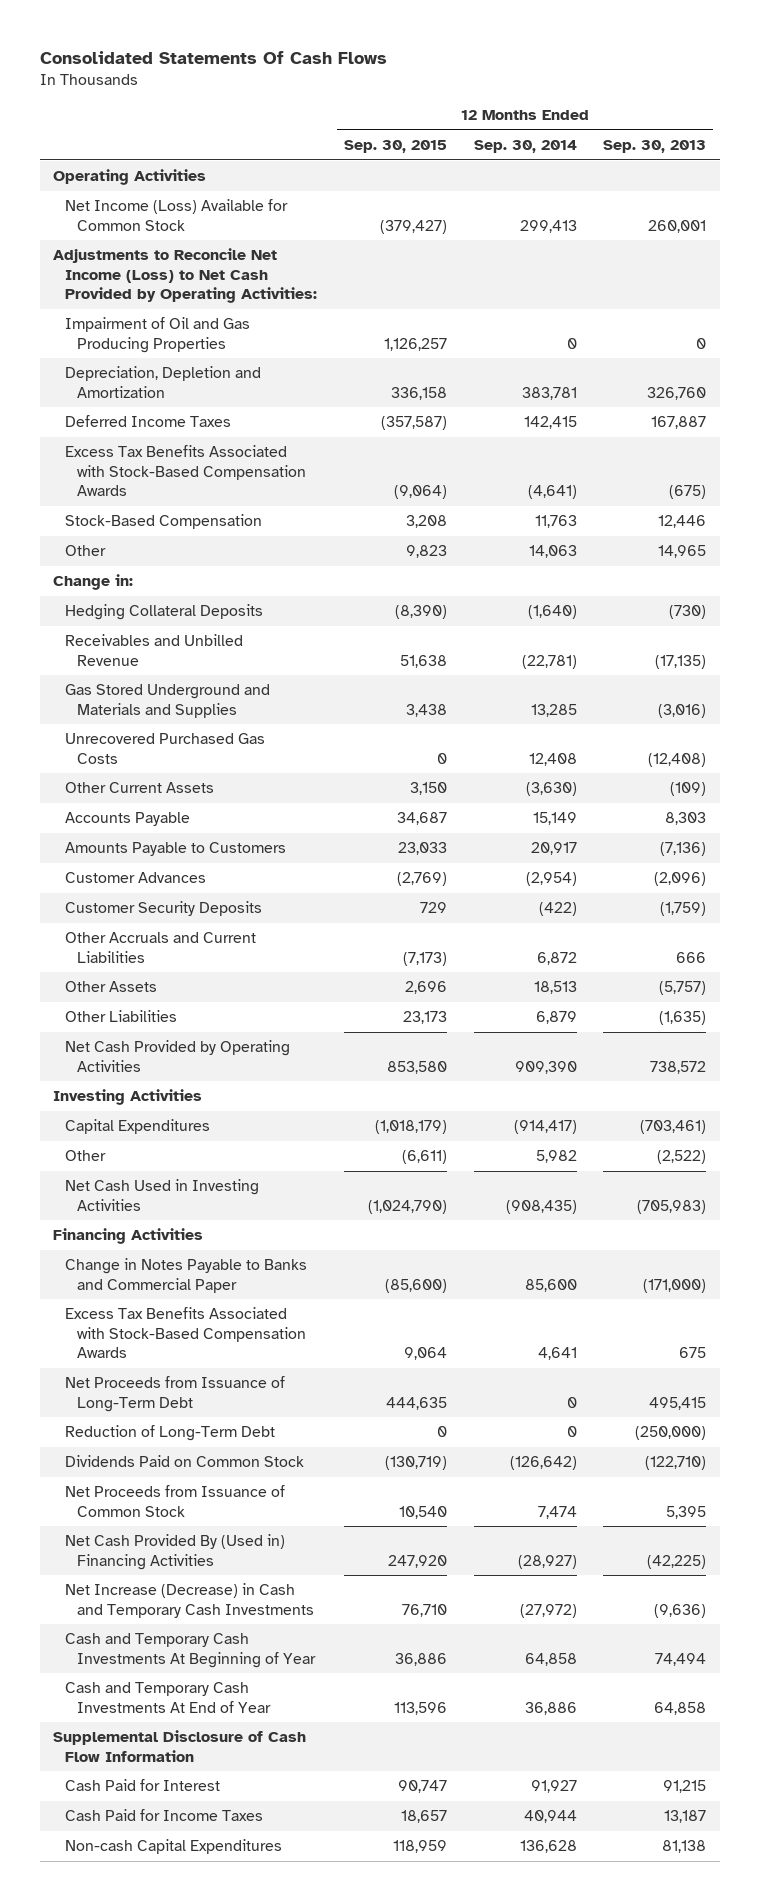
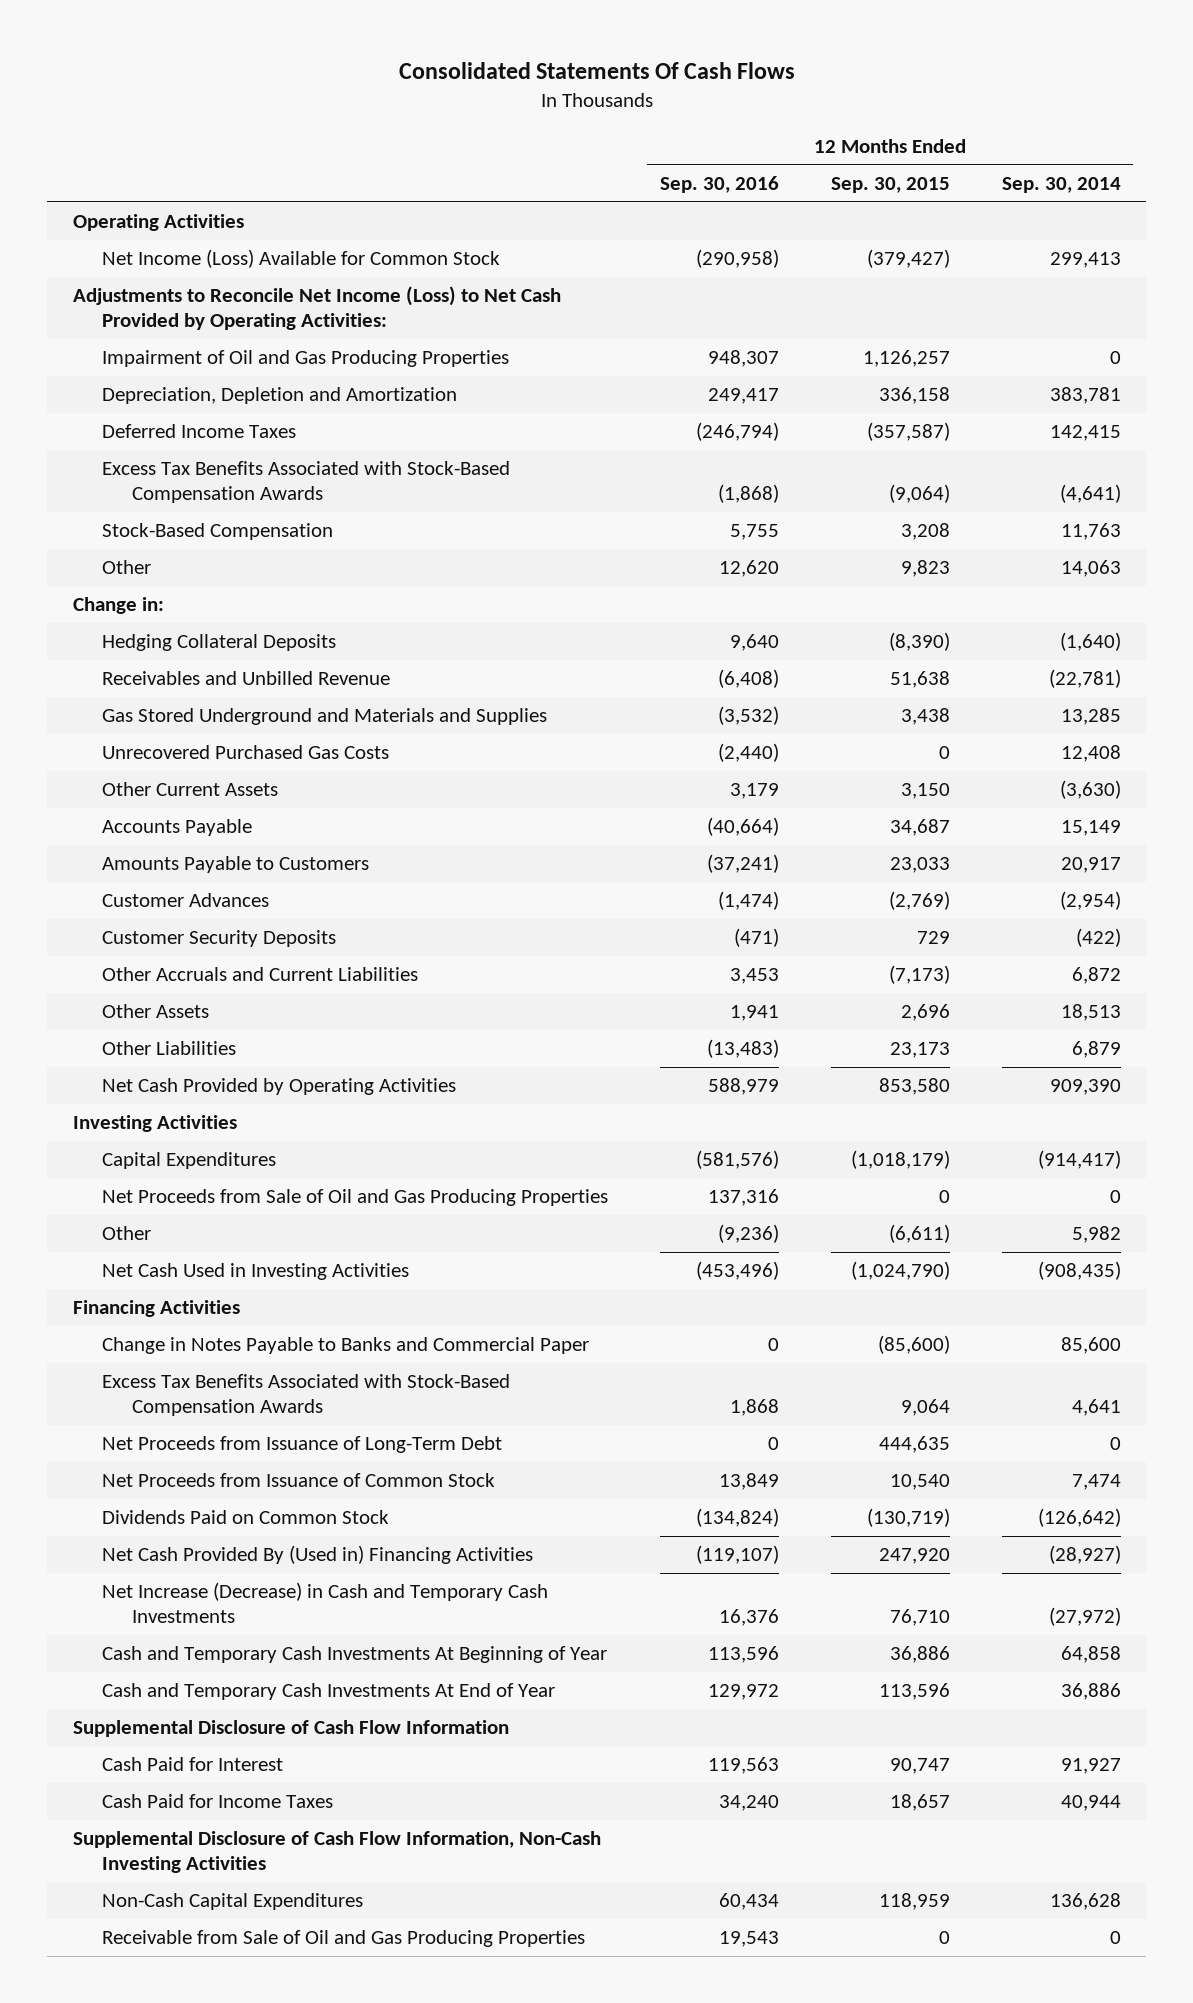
- | 12 Months Ended Sep. 30, 2015 | 12 Months Ended Sep. 30, 2014 | 12 Months Ended Sep. 30, 2013
+ | 12 Months Ended Sep. 30, 2016 | 12 Months Ended Sep. 30, 2015 | 12 Months Ended Sep. 30, 2014
+ Net Proceeds from Sale of Oil and Gas Producing Properties | 137,316 | 0 | 0
- Reduction of Long-Term Debt | 0 | 0 | (250,000)
moved down: Dividends Paid on Common Stock | (134,824) | (130,719) | (126,642)
- Non-cash Capital Expenditures | 118,959 | 136,628 | 81,138
+ Supplemental Disclosure of Cash Flow Information, Non-Cash Investing Activities
+ Non-Cash Capital Expenditures | 60,434 | 118,959 | 136,628
+ Receivable from Sale of Oil and Gas Producing Properties | 19,543 | 0 | 0

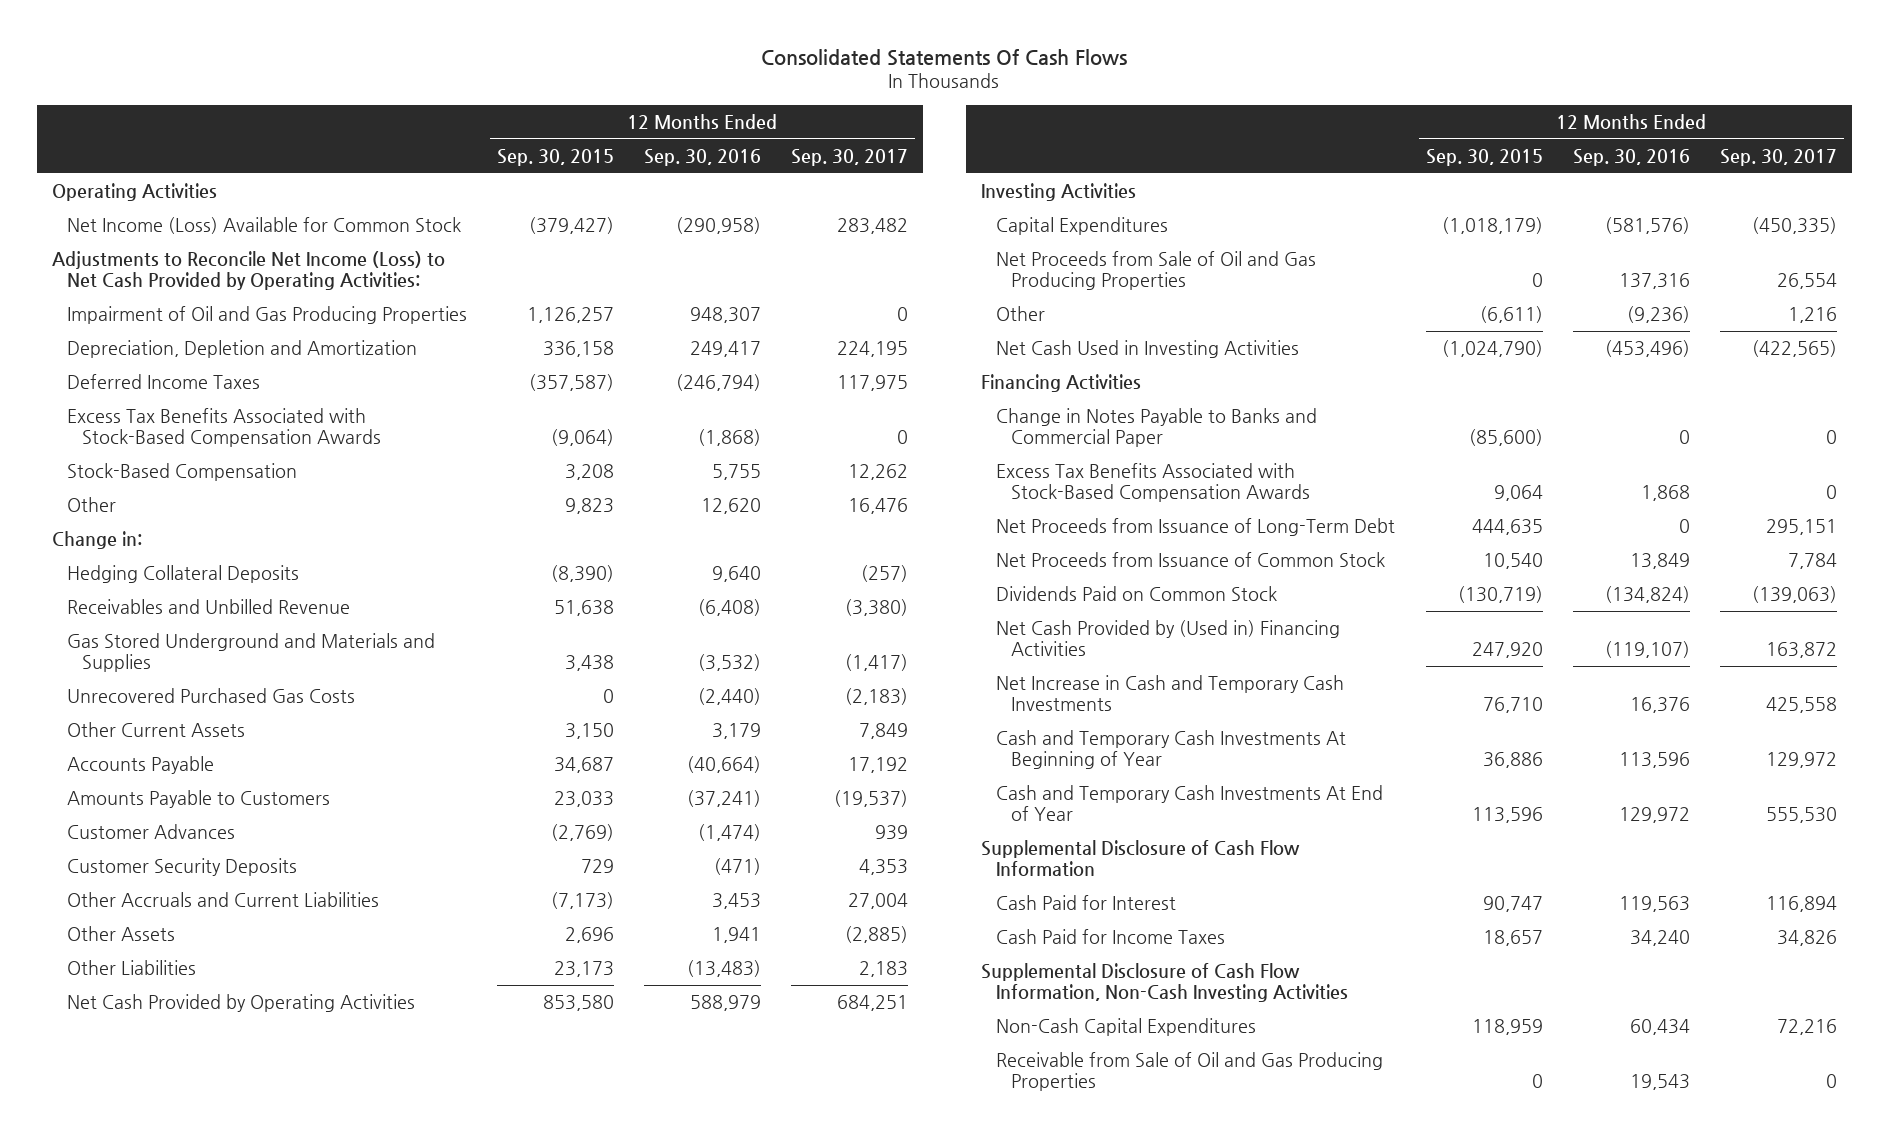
- | 12 Months Ended Sep. 30, 2016 | 12 Months Ended Sep. 30, 2015 | 12 Months Ended Sep. 30, 2014
+ | 12 Months Ended Sep. 30, 2015 | 12 Months Ended Sep. 30, 2016 | 12 Months Ended Sep. 30, 2017
- Net Cash Provided By (Used in) Financing Activities | (119,107) | 247,920 | (28,927)
- Net Increase (Decrease) in Cash and Temporary Cash Investments | 16,376 | 76,710 | (27,972)
+ Net Cash Provided by (Used in) Financing Activities | 247,920 | (119,107) | 163,872
+ Net Increase in Cash and Temporary Cash Investments | 76,710 | 16,376 | 425,558

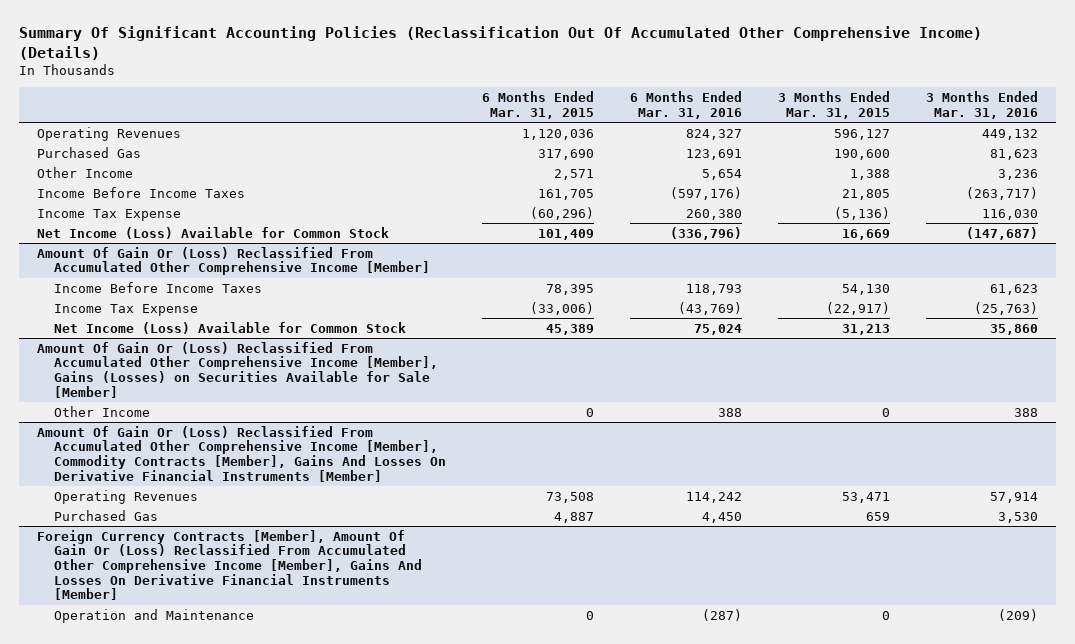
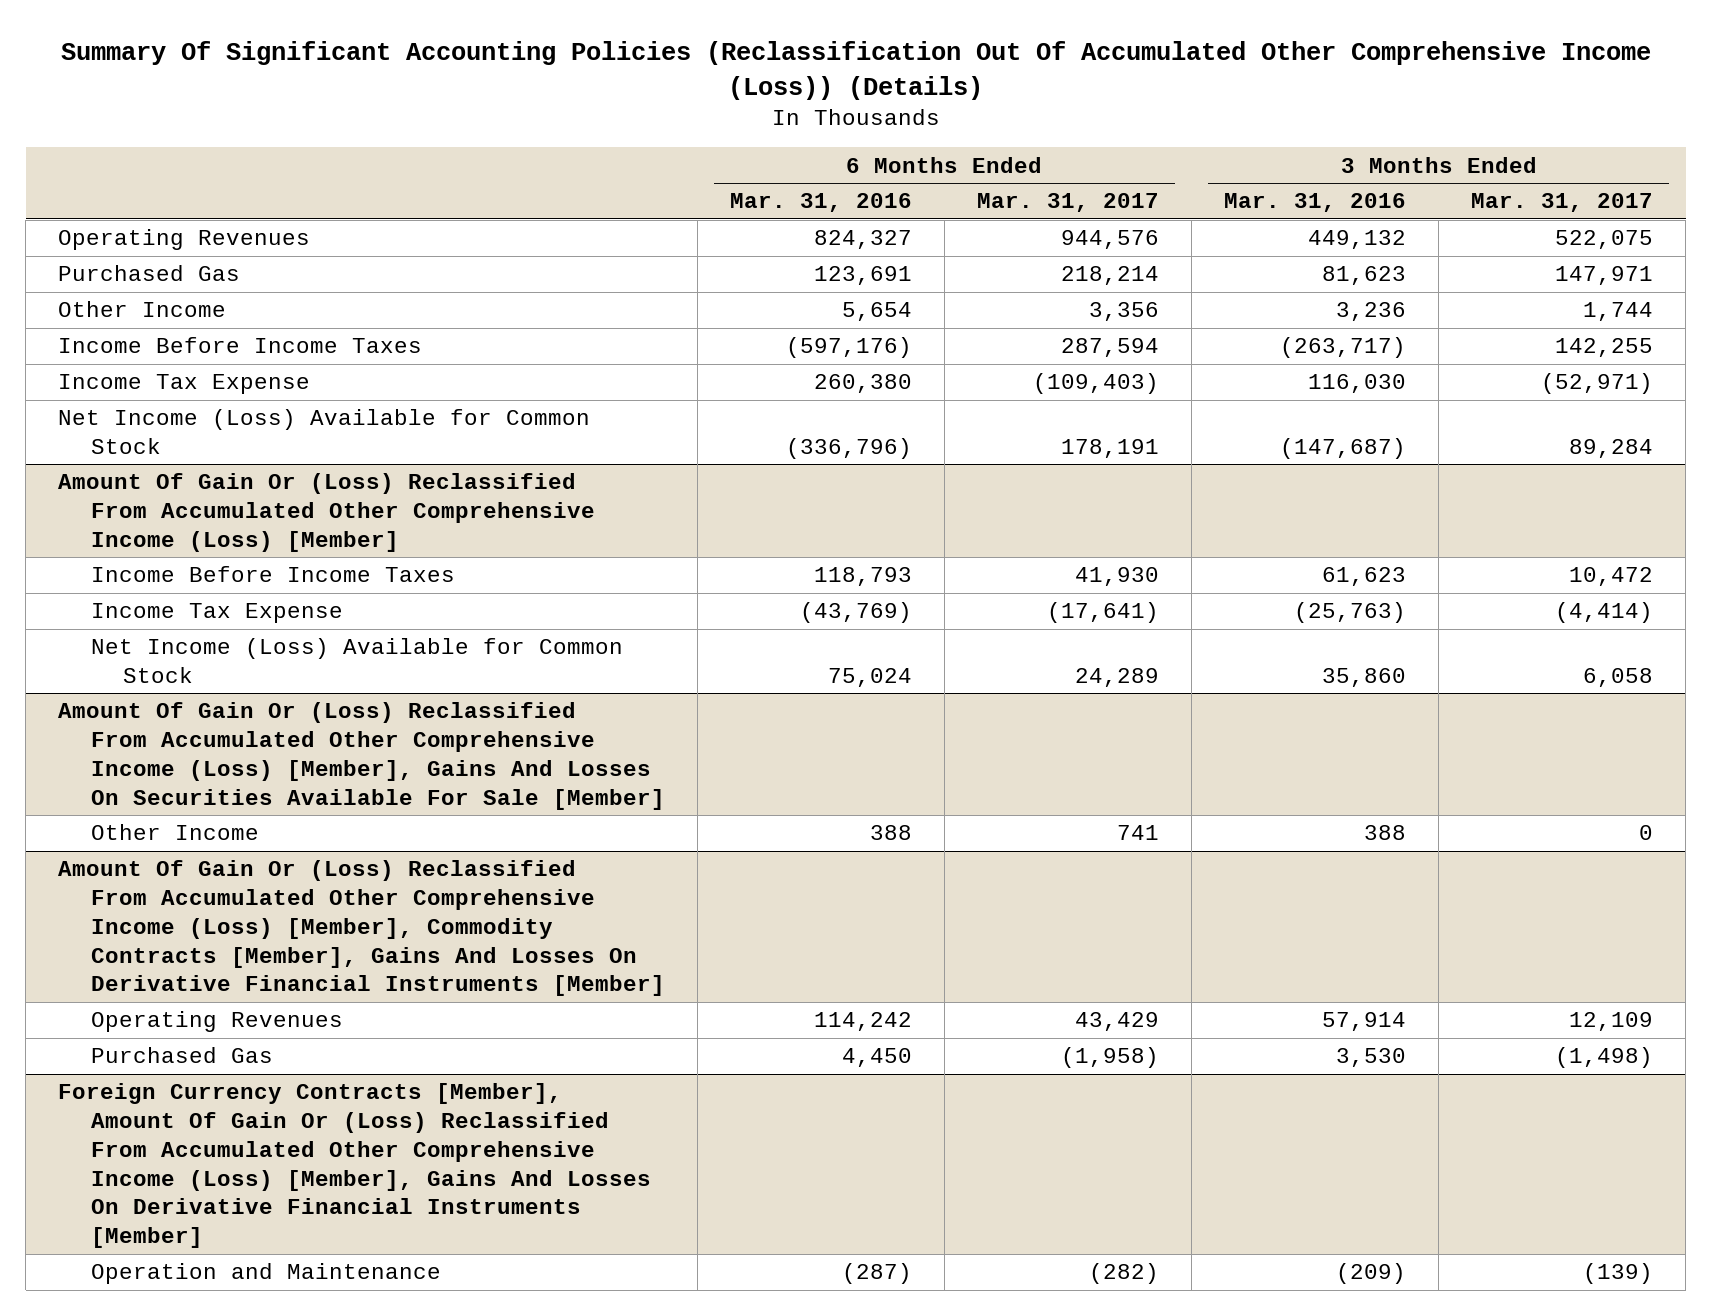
- Summary Of Significant Accounting Policies (Reclassification Out Of Accumulated Other Comprehensive Income) (Details)
+ Summary Of Significant Accounting Policies (Reclassification Out Of Accumulated Other Comprehensive Income (Loss)) (Details)
- | 6 Months Ended Mar. 31, 2015 | 6 Months Ended Mar. 31, 2016 | 3 Months Ended Mar. 31, 2015 | 3 Months Ended Mar. 31, 2016
+ | 6 Months Ended Mar. 31, 2016 | 6 Months Ended Mar. 31, 2017 | 3 Months Ended Mar. 31, 2016 | 3 Months Ended Mar. 31, 2017
- Amount Of Gain Or (Loss) Reclassified From Accumulated Other Comprehensive Income [Member]
+ Amount Of Gain Or (Loss) Reclassified From Accumulated Other Comprehensive Income (Loss) [Member]
- Amount Of Gain Or (Loss) Reclassified From Accumulated Other Comprehensive Income [Member], Gains (Losses) on Securities Available for Sale [Member]
+ Amount Of Gain Or (Loss) Reclassified From Accumulated Other Comprehensive Income (Loss) [Member], Gains And Losses On Securities Available For Sale [Member]
- Amount Of Gain Or (Loss) Reclassified From Accumulated Other Comprehensive Income [Member], Commodity Contracts [Member], Gains And Losses On Derivative Financial Instruments [Member]
+ Amount Of Gain Or (Loss) Reclassified From Accumulated Other Comprehensive Income (Loss) [Member], Commodity Contracts [Member], Gains And Losses On Derivative Financial Instruments [Member]
- Foreign Currency Contracts [Member], Amount Of Gain Or (Loss) Reclassified From Accumulated Other Comprehensive Income [Member], Gains And Losses On Derivative Financial Instruments [Member]
+ Foreign Currency Contracts [Member], Amount Of Gain Or (Loss) Reclassified From Accumulated Other Comprehensive Income (Loss) [Member], Gains And Losses On Derivative Financial Instruments [Member]

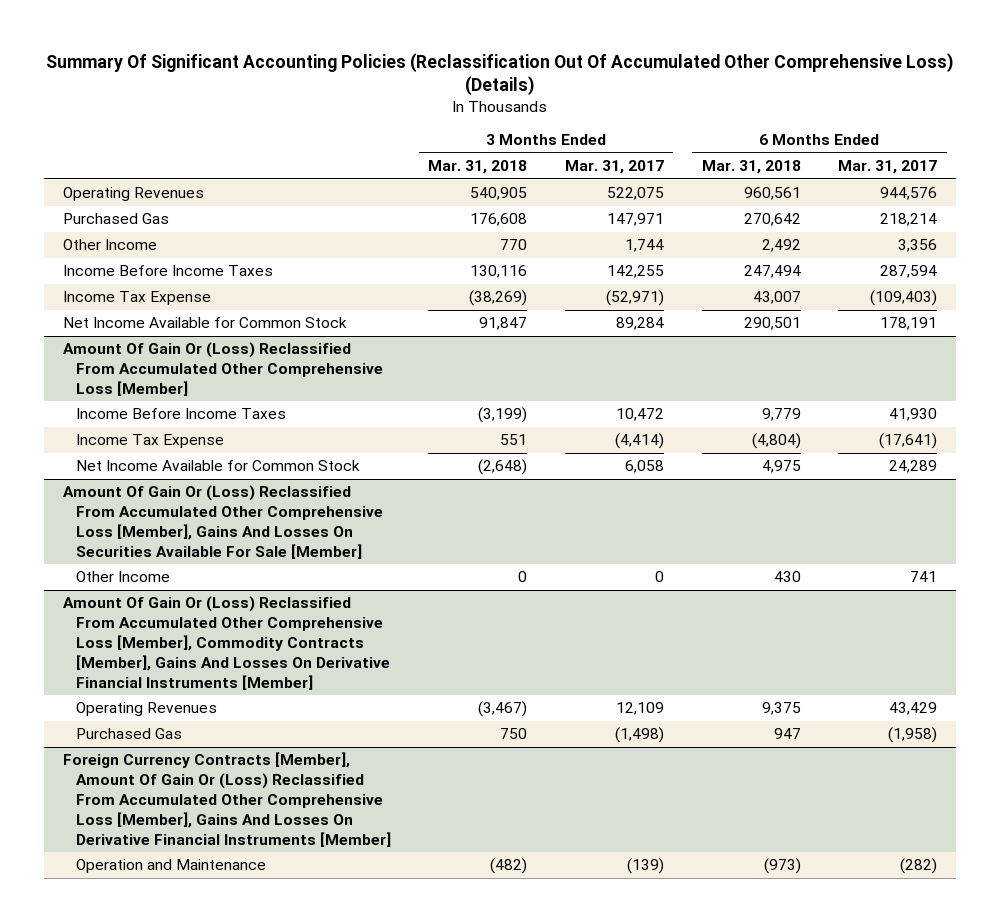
- Summary Of Significant Accounting Policies (Reclassification Out Of Accumulated Other Comprehensive Income (Loss)) (Details)
+ Summary Of Significant Accounting Policies (Reclassification Out Of Accumulated Other Comprehensive Loss) (Details)
- | 6 Months Ended Mar. 31, 2016 | 6 Months Ended Mar. 31, 2017 | 3 Months Ended Mar. 31, 2016 | 3 Months Ended Mar. 31, 2017
+ | 3 Months Ended Mar. 31, 2018 | 3 Months Ended Mar. 31, 2017 | 6 Months Ended Mar. 31, 2018 | 6 Months Ended Mar. 31, 2017
- Net Income (Loss) Available for Common Stock | (336,796) | 178,191 | (147,687) | 89,284
- Amount Of Gain Or (Loss) Reclassified From Accumulated Other Comprehensive Income (Loss) [Member]
+ Net Income Available for Common Stock | 91,847 | 89,284 | 290,501 | 178,191
+ Amount Of Gain Or (Loss) Reclassified From Accumulated Other Comprehensive Loss [Member]
- Net Income (Loss) Available for Common Stock | 75,024 | 24,289 | 35,860 | 6,058
- Amount Of Gain Or (Loss) Reclassified From Accumulated Other Comprehensive Income (Loss) [Member], Gains And Losses On Securities Available For Sale [Member]
+ Net Income Available for Common Stock | (2,648) | 6,058 | 4,975 | 24,289
+ Amount Of Gain Or (Loss) Reclassified From Accumulated Other Comprehensive Loss [Member], Gains And Losses On Securities Available For Sale [Member]
- Amount Of Gain Or (Loss) Reclassified From Accumulated Other Comprehensive Income (Loss) [Member], Commodity Contracts [Member], Gains And Losses On Derivative Financial Instruments [Member]
+ Amount Of Gain Or (Loss) Reclassified From Accumulated Other Comprehensive Loss [Member], Commodity Contracts [Member], Gains And Losses On Derivative Financial Instruments [Member]
- Foreign Currency Contracts [Member], Amount Of Gain Or (Loss) Reclassified From Accumulated Other Comprehensive Income (Loss) [Member], Gains And Losses On Derivative Financial Instruments [Member]
+ Foreign Currency Contracts [Member], Amount Of Gain Or (Loss) Reclassified From Accumulated Other Comprehensive Loss [Member], Gains And Losses On Derivative Financial Instruments [Member]

